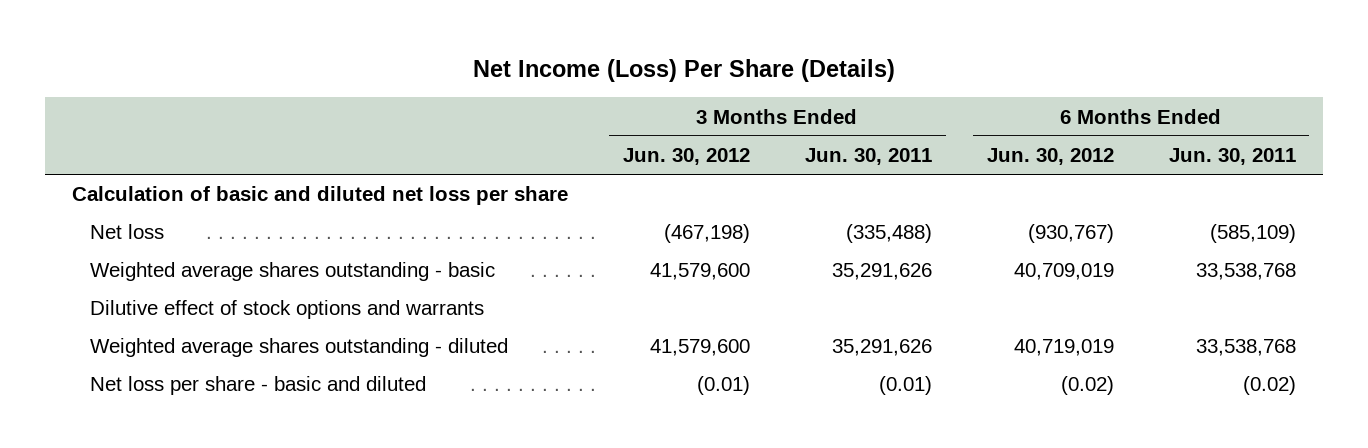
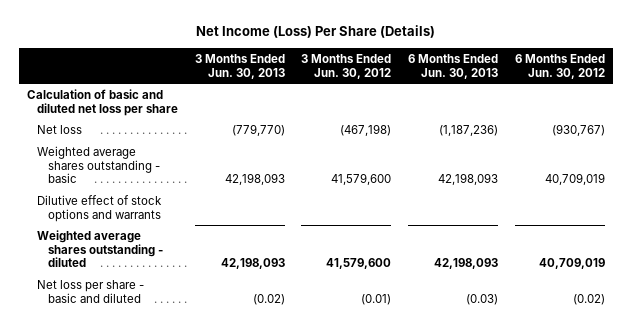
- | 3 Months Ended Jun. 30, 2012 | 3 Months Ended Jun. 30, 2011 | 6 Months Ended Jun. 30, 2012 | 6 Months Ended Jun. 30, 2011
+ | 3 Months Ended Jun. 30, 2013 | 3 Months Ended Jun. 30, 2012 | 6 Months Ended Jun. 30, 2013 | 6 Months Ended Jun. 30, 2012
- Weighted average shares outstanding - diluted | 41,579,600 | 35,291,626 | 40,719,019 | 33,538,768
+ Weighted average shares outstanding - diluted | 42,198,093 | 41,579,600 | 42,198,093 | 40,709,019

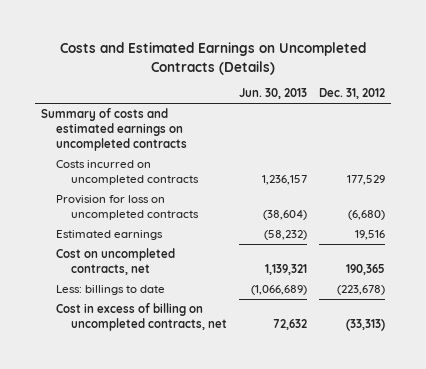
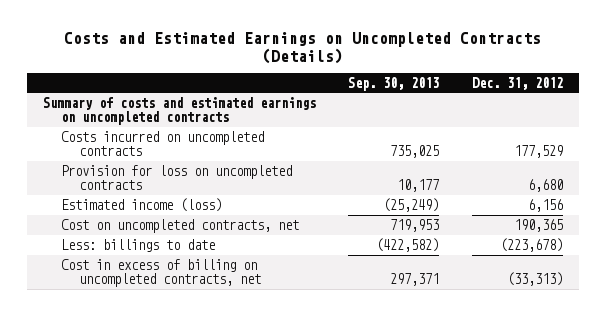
- | Jun. 30, 2013 | Dec. 31, 2012
+ | Sep. 30, 2013 | Dec. 31, 2012
- Provision for loss on uncompleted contracts | (38,604) | (6,680)
- Estimated earnings | (58,232) | 19,516
+ Provision for loss on uncompleted contracts | 10,177 | 6,680
+ Estimated income (loss) | (25,249) | 6,156

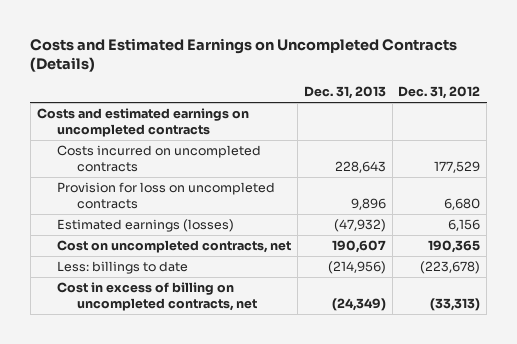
- | Sep. 30, 2013 | Dec. 31, 2012
+ | Dec. 31, 2013 | Dec. 31, 2012
- Summary of costs and estimated earnings on uncompleted contracts
+ Costs and estimated earnings on uncompleted contracts
- Estimated income (loss) | (25,249) | 6,156
+ Estimated earnings (losses) | (47,932) | 6,156

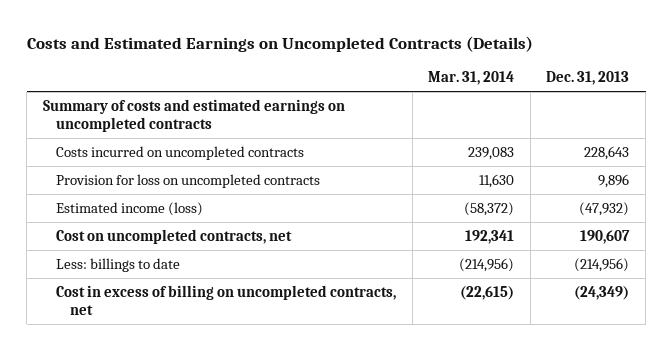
- | Dec. 31, 2013 | Dec. 31, 2012
+ | Mar. 31, 2014 | Dec. 31, 2013
- Costs and estimated earnings on uncompleted contracts
+ Summary of costs and estimated earnings on uncompleted contracts
- Estimated earnings (losses) | (47,932) | 6,156
+ Estimated income (loss) | (58,372) | (47,932)

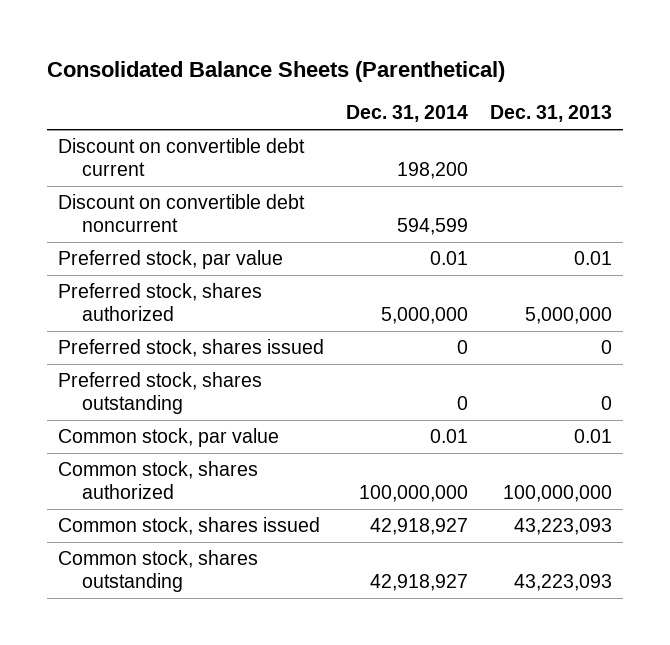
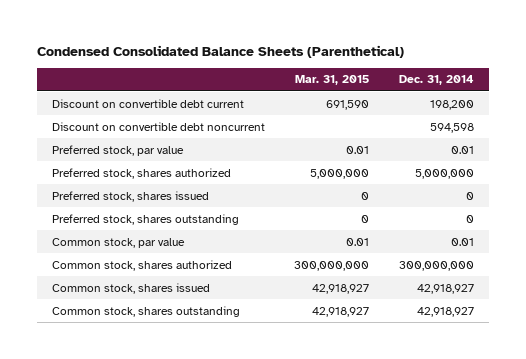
- Consolidated Balance Sheets (Parenthetical)
+ Condensed Consolidated Balance Sheets (Parenthetical)
- | Dec. 31, 2014 | Dec. 31, 2013
+ | Mar. 31, 2015 | Dec. 31, 2014
- Discount on convertible debt noncurrent | 594,599 |
+ Discount on convertible debt noncurrent | | 594,598
- Common stock, shares authorized | 100,000,000 | 100,000,000
+ Common stock, shares authorized | 300,000,000 | 300,000,000

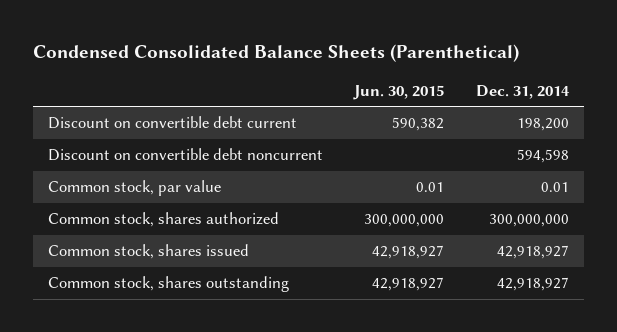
- | Mar. 31, 2015 | Dec. 31, 2014
+ | Jun. 30, 2015 | Dec. 31, 2014
- Preferred stock, par value | 0.01 | 0.01
- Preferred stock, shares authorized | 5,000,000 | 5,000,000
- Preferred stock, shares issued | 0 | 0
- Preferred stock, shares outstanding | 0 | 0

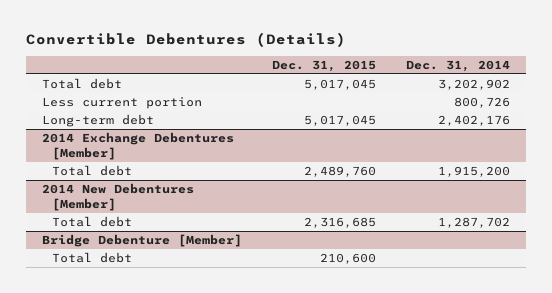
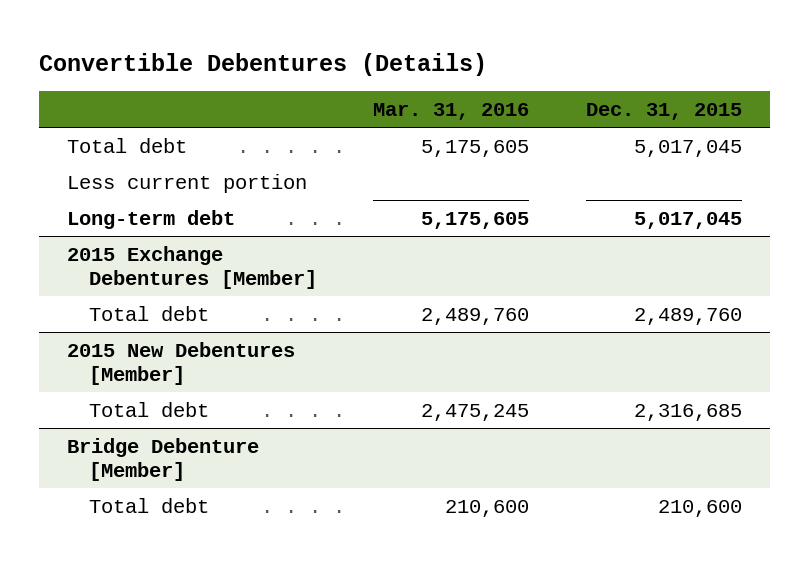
- | Dec. 31, 2015 | Dec. 31, 2014
+ | Mar. 31, 2016 | Dec. 31, 2015
- 2014 Exchange Debentures [Member]
+ 2015 Exchange Debentures [Member]
- 2014 New Debentures [Member]
+ 2015 New Debentures [Member]

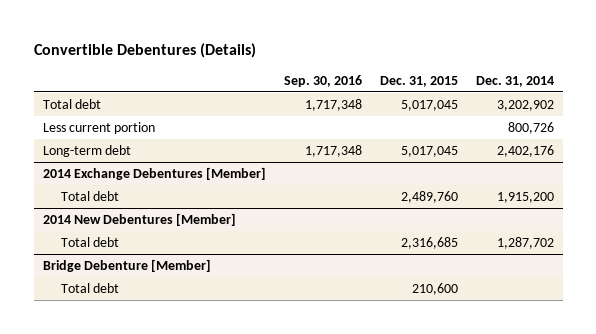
- | Mar. 31, 2016 | Dec. 31, 2015
+ | Sep. 30, 2016 | Dec. 31, 2015 | Dec. 31, 2014
- 2015 Exchange Debentures [Member]
+ 2014 Exchange Debentures [Member]
- 2015 New Debentures [Member]
+ 2014 New Debentures [Member]

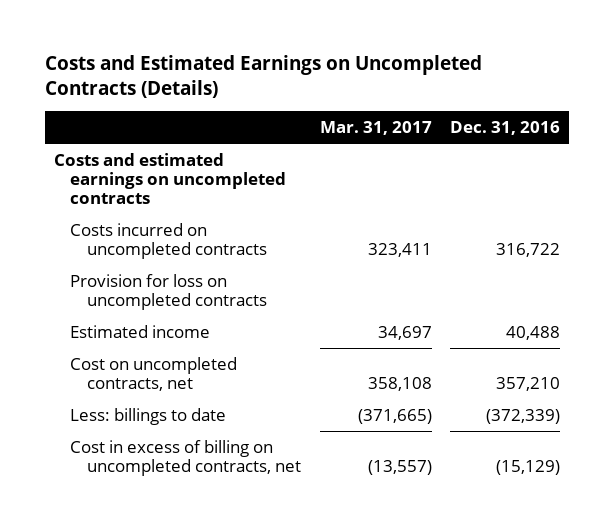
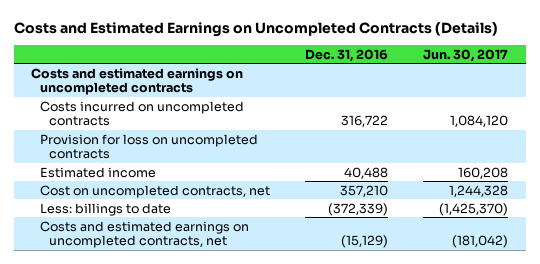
- | Mar. 31, 2017 | Dec. 31, 2016
+ | Dec. 31, 2016 | Jun. 30, 2017
- Cost in excess of billing on uncompleted contracts, net | (13,557) | (15,129)
+ Costs and estimated earnings on uncompleted contracts, net | (15,129) | (181,042)

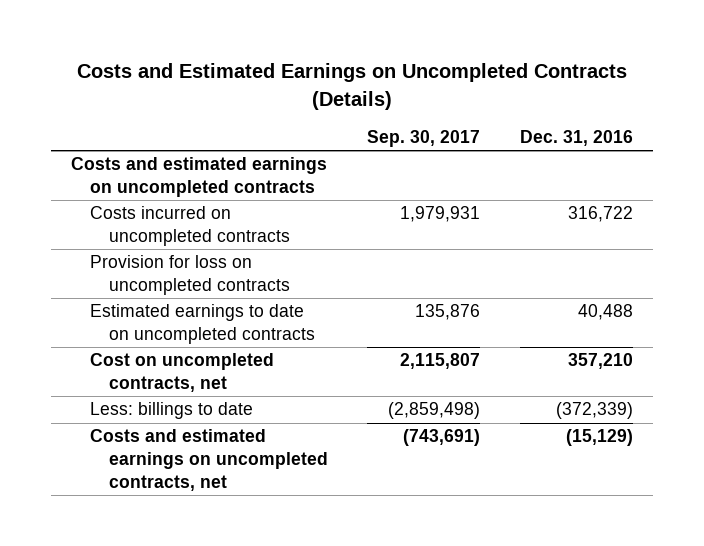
- | Dec. 31, 2016 | Jun. 30, 2017
+ | Sep. 30, 2017 | Dec. 31, 2016
- Estimated income | 40,488 | 160,208
+ Estimated earnings to date on uncompleted contracts | 135,876 | 40,488

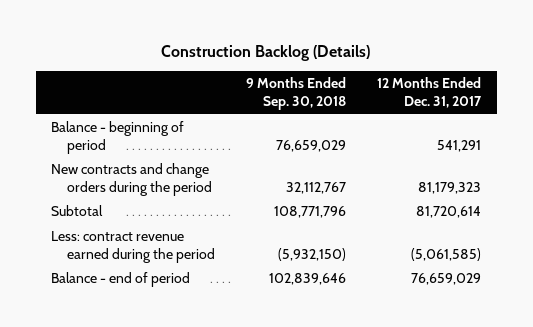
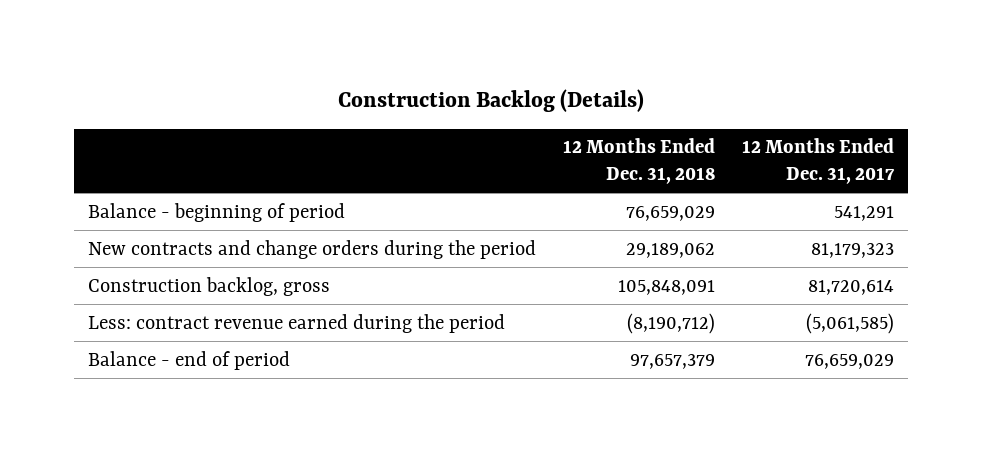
- | 9 Months Ended Sep. 30, 2018 | 12 Months Ended Dec. 31, 2017
+ | 12 Months Ended Dec. 31, 2018 | 12 Months Ended Dec. 31, 2017
- Subtotal | 108,771,796 | 81,720,614
+ Construction backlog, gross | 105,848,091 | 81,720,614

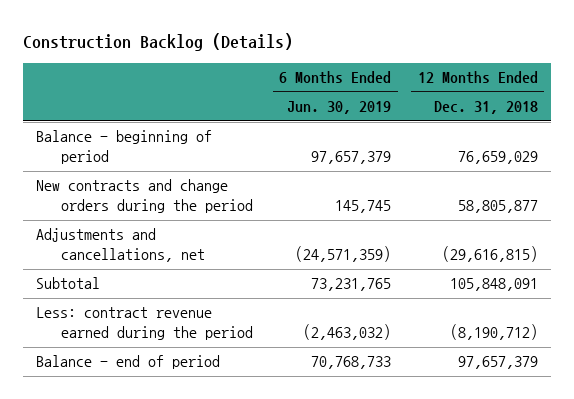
- | 12 Months Ended Dec. 31, 2018 | 12 Months Ended Dec. 31, 2017
+ | 6 Months Ended Jun. 30, 2019 | 12 Months Ended Dec. 31, 2018
- New contracts and change orders during the period | 29,189,062 | 81,179,323
- Construction backlog, gross | 105,848,091 | 81,720,614
+ New contracts and change orders during the period | 145,745 | 58,805,877
+ Adjustments and cancellations, net | (24,571,359) | (29,616,815)
+ Subtotal | 73,231,765 | 105,848,091

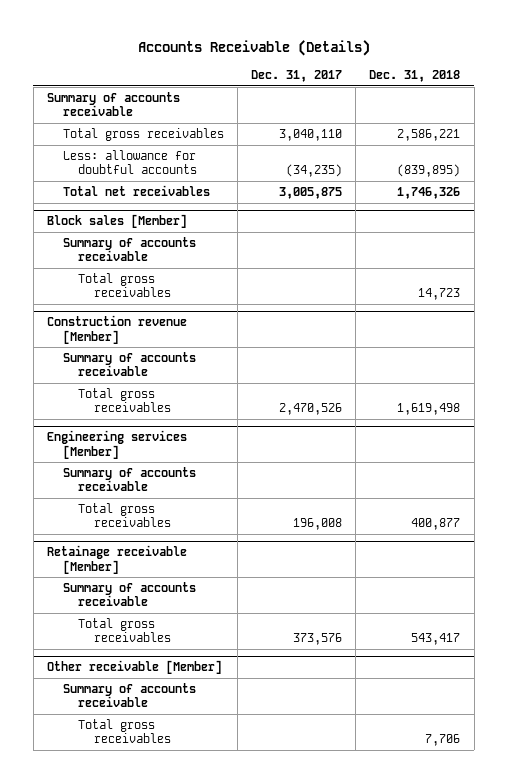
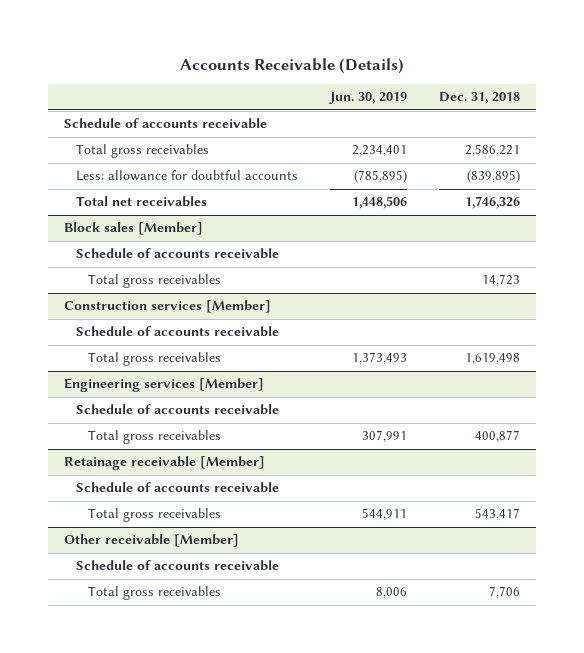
- | Dec. 31, 2017 | Dec. 31, 2018
+ | Jun. 30, 2019 | Dec. 31, 2018
- Summary of accounts receivable
+ Schedule of accounts receivable
@ Block sales [Member]
- Summary of accounts receivable
+ Schedule of accounts receivable
- Construction revenue [Member]
- Summary of accounts receivable
+ Construction services [Member]
+ Schedule of accounts receivable
@ Engineering services [Member]
- Summary of accounts receivable
+ Schedule of accounts receivable
@ Retainage receivable [Member]
- Summary of accounts receivable
+ Schedule of accounts receivable
@ Other receivable [Member]
- Summary of accounts receivable
+ Schedule of accounts receivable

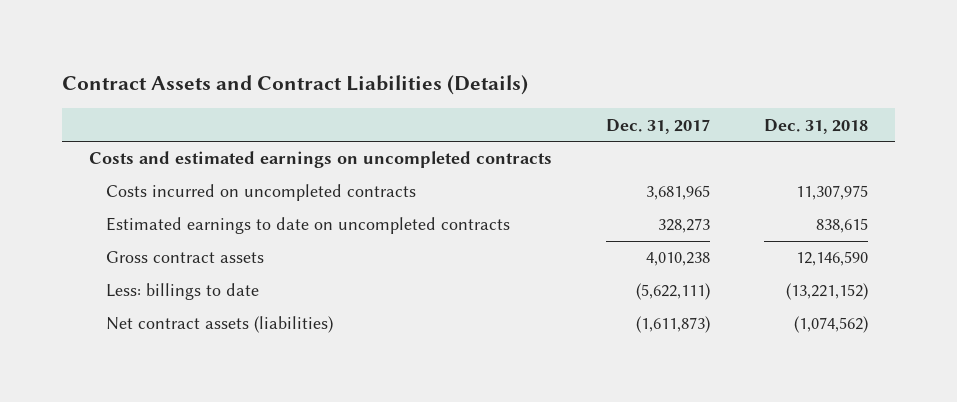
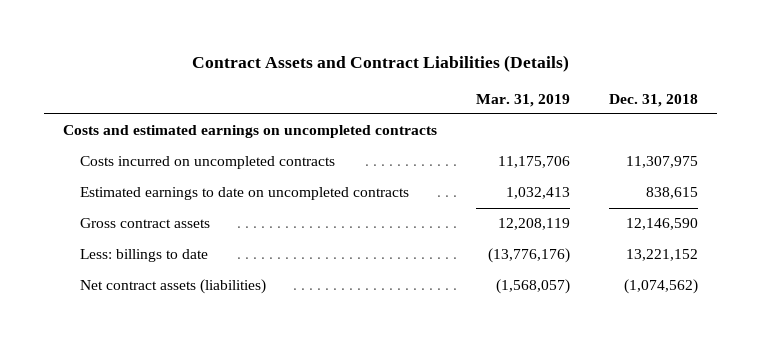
- | Dec. 31, 2017 | Dec. 31, 2018
+ | Mar. 31, 2019 | Dec. 31, 2018
- Less: billings to date | (5,622,111) | (13,221,152)
+ Less: billings to date | (13,776,176) | 13,221,152

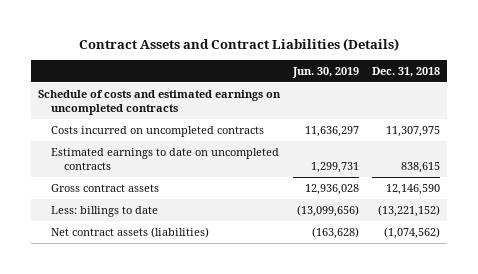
- | Mar. 31, 2019 | Dec. 31, 2018
+ | Jun. 30, 2019 | Dec. 31, 2018
- Costs and estimated earnings on uncompleted contracts
+ Schedule of costs and estimated earnings on uncompleted contracts
- Less: billings to date | (13,776,176) | 13,221,152
+ Less: billings to date | (13,099,656) | (13,221,152)

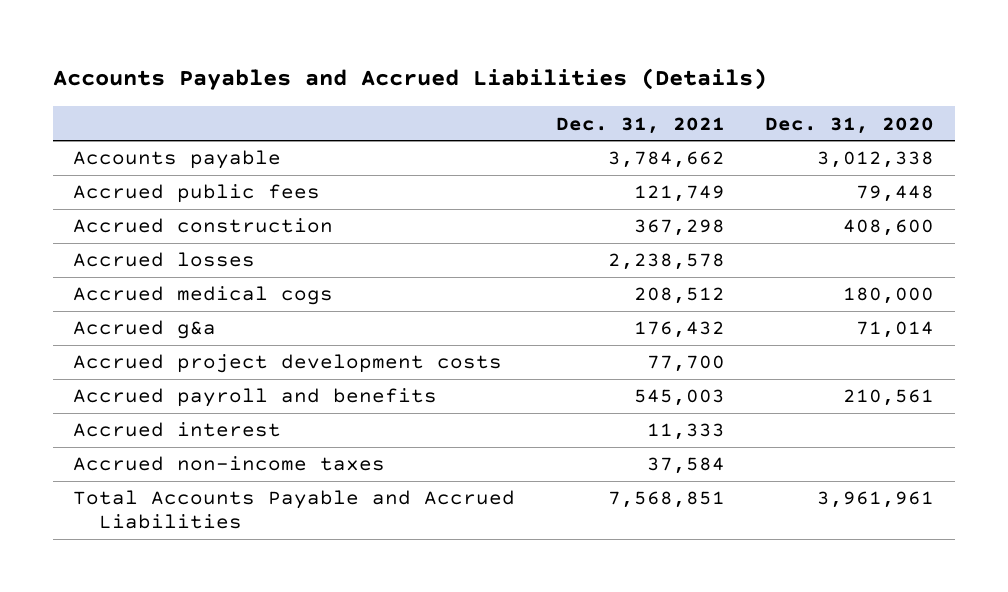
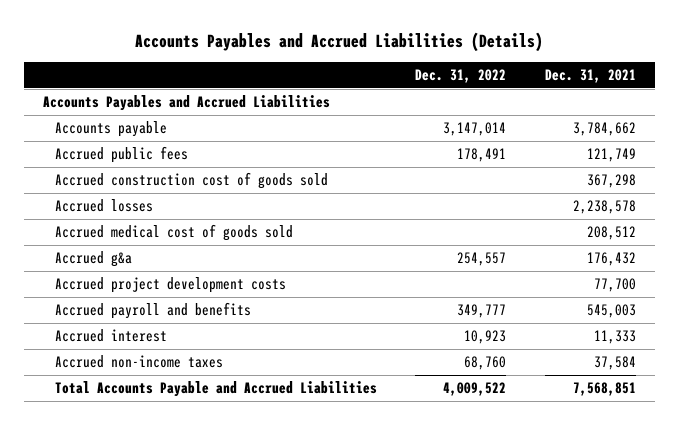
- | Dec. 31, 2021 | Dec. 31, 2020
+ | Dec. 31, 2022 | Dec. 31, 2021
+ Accounts Payables and Accrued Liabilities
- Accrued construction | 367,298 | 408,600
+ Accrued construction cost of goods sold | | 367,298
- Accrued medical cogs | 208,512 | 180,000
+ Accrued medical cost of goods sold | | 208,512

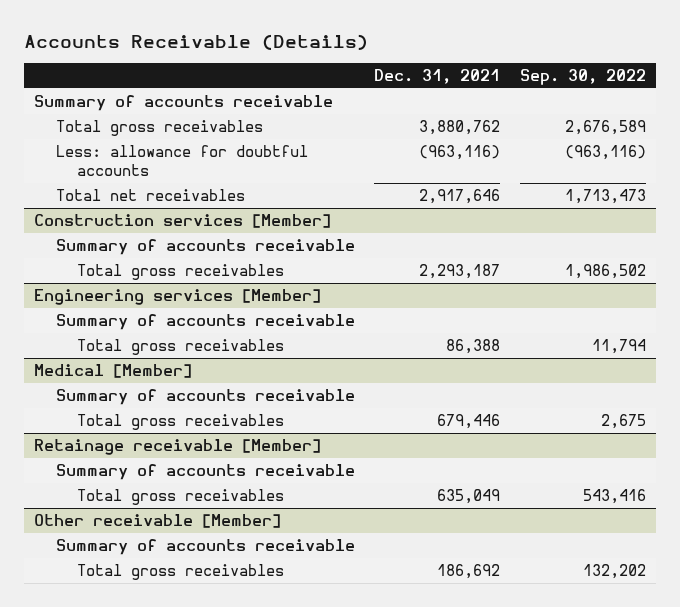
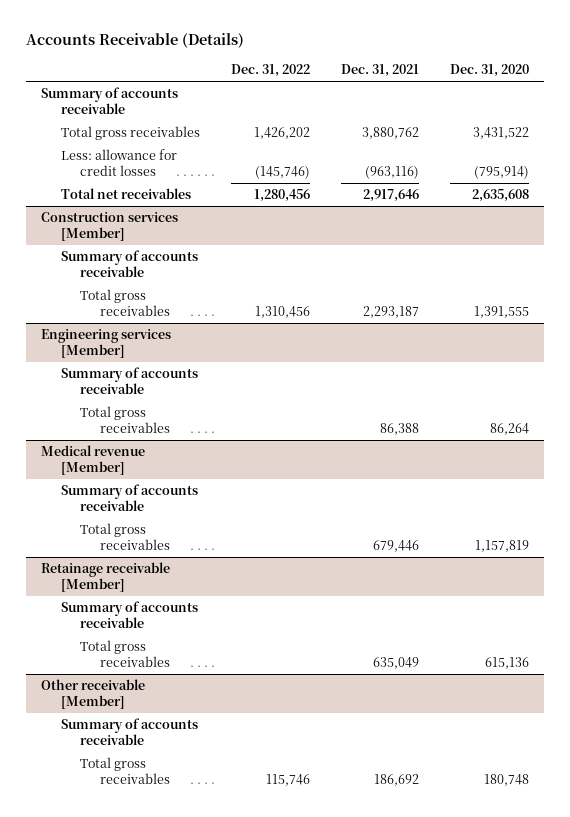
- | Dec. 31, 2021 | Sep. 30, 2022
+ | Dec. 31, 2022 | Dec. 31, 2021 | Dec. 31, 2020
- Less: allowance for doubtful accounts | (963,116) | (963,116)
+ Less: allowance for credit losses | (145,746) | (963,116) | (795,914)
- Medical [Member]
+ Medical revenue [Member]

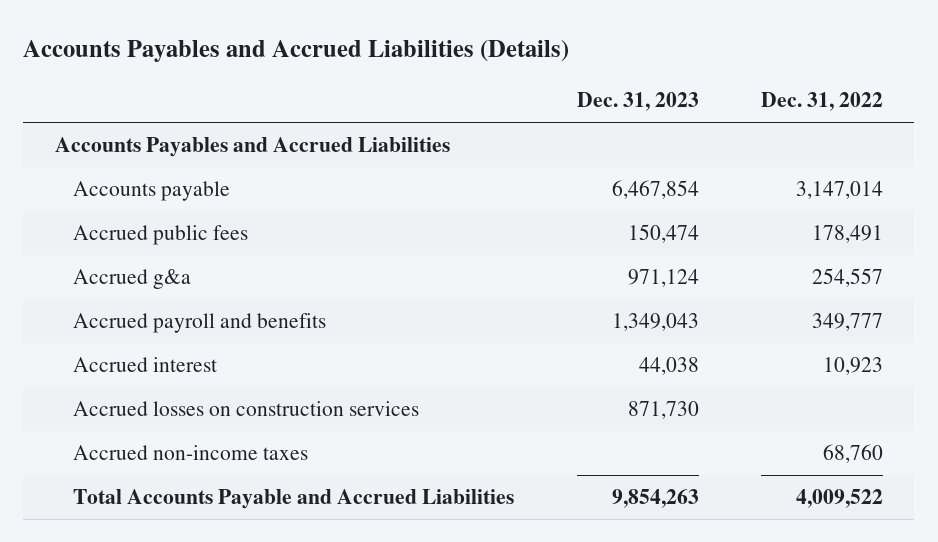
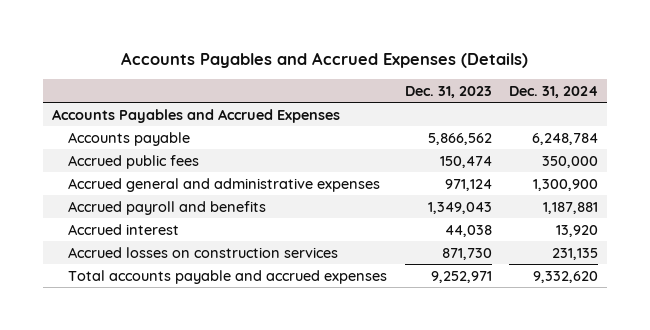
- Accounts Payables and Accrued Liabilities (Details)
+ Accounts Payables and Accrued Expenses (Details)
- | Dec. 31, 2023 | Dec. 31, 2022
+ | Dec. 31, 2023 | Dec. 31, 2024
- Accounts Payables and Accrued Liabilities
- Accounts payable | 6,467,854 | 3,147,014
+ Accounts Payables and Accrued Expenses
+ Accounts payable | 5,866,562 | 6,248,784
- Accrued g&a | 971,124 | 254,557
+ Accrued general and administrative expenses | 971,124 | 1,300,900
- Accrued non-income taxes | | 68,760
- Total Accounts Payable and Accrued Liabilities | 9,854,263 | 4,009,522
+ Total accounts payable and accrued expenses | 9,252,971 | 9,332,620

